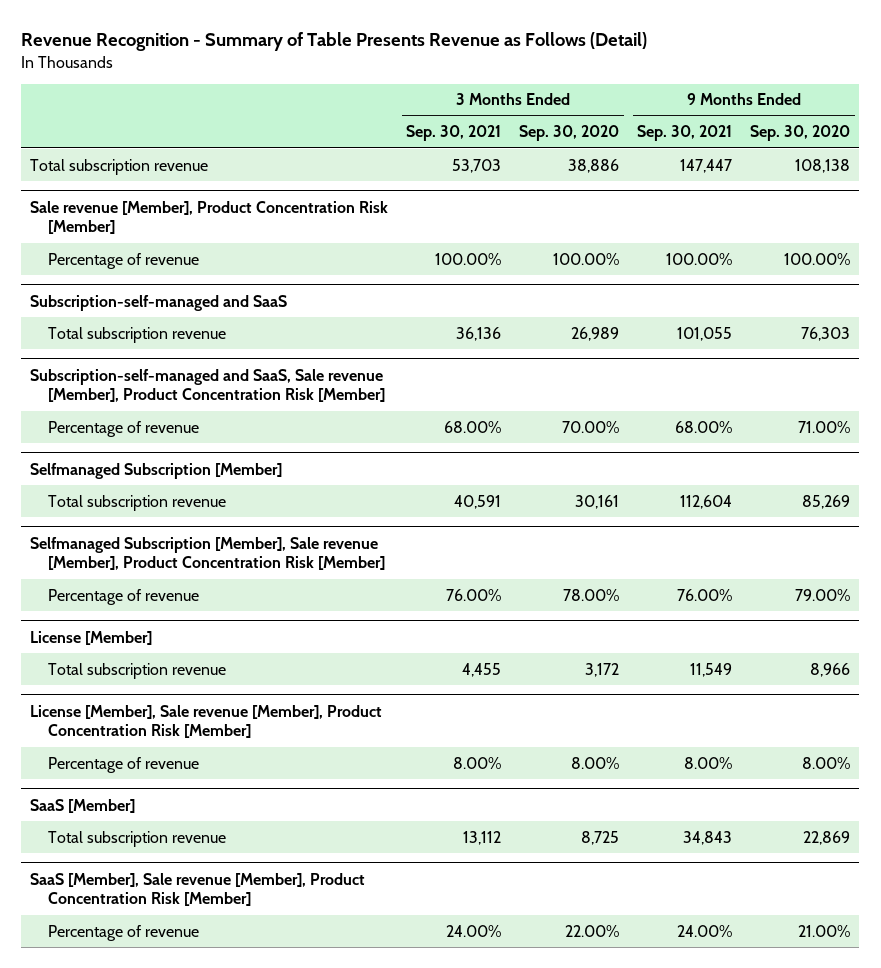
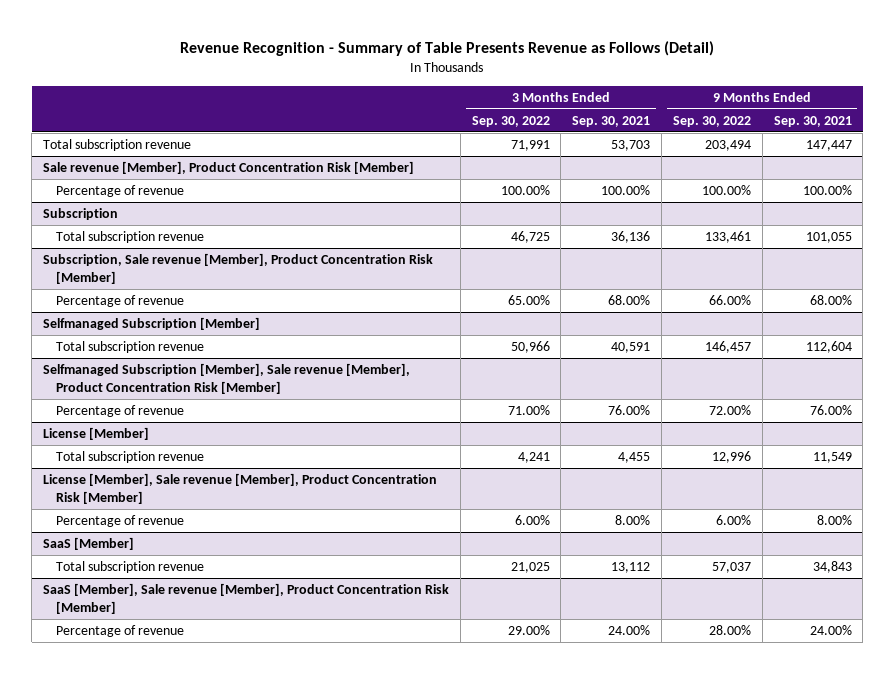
- | 3 Months Ended Sep. 30, 2021 | 3 Months Ended Sep. 30, 2020 | 9 Months Ended Sep. 30, 2021 | 9 Months Ended Sep. 30, 2020
+ | 3 Months Ended Sep. 30, 2022 | 3 Months Ended Sep. 30, 2021 | 9 Months Ended Sep. 30, 2022 | 9 Months Ended Sep. 30, 2021
- Subscription-self-managed and SaaS
+ Subscription
- Subscription-self-managed and SaaS, Sale revenue [Member], Product Concentration Risk [Member]
+ Subscription, Sale revenue [Member], Product Concentration Risk [Member]

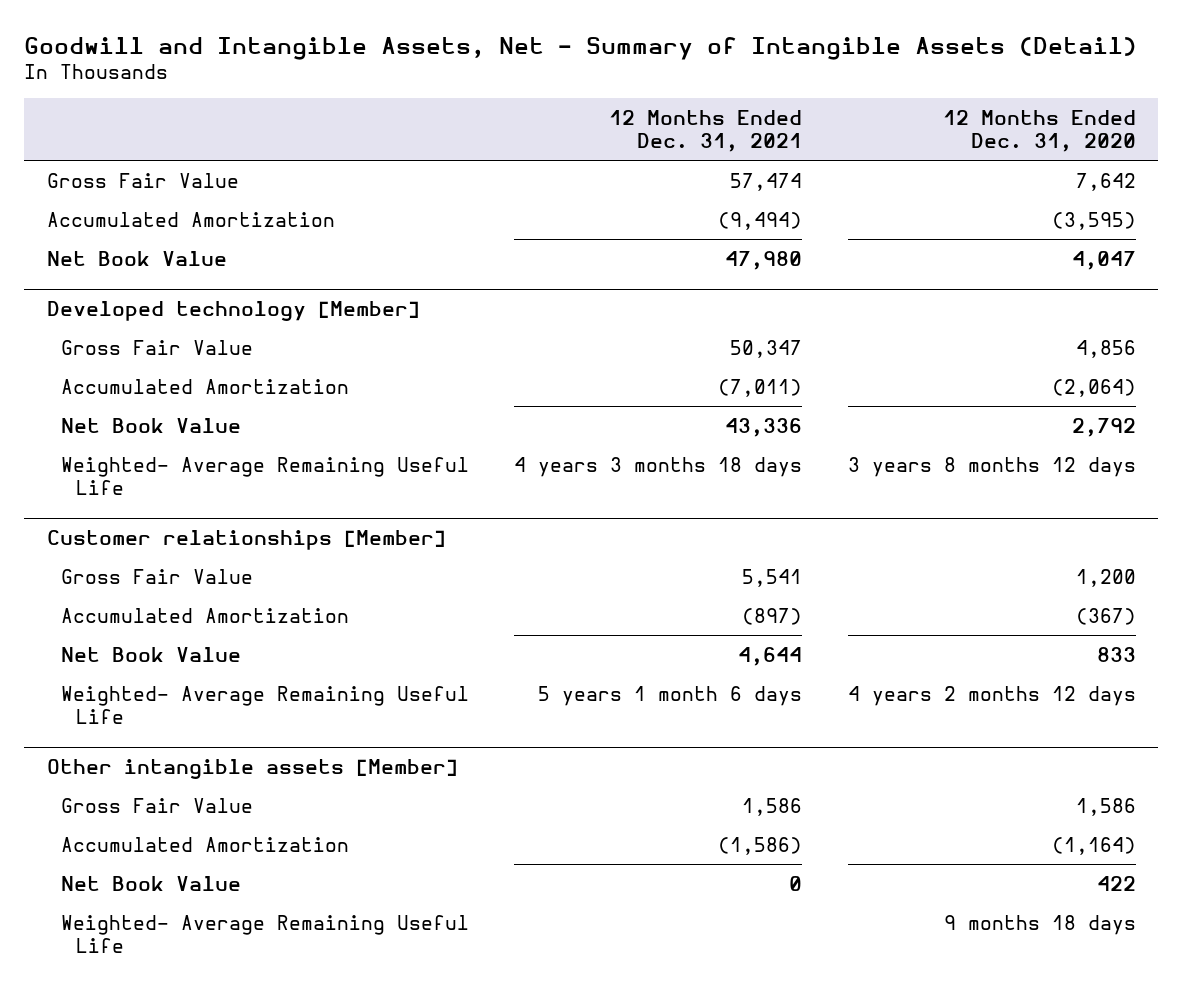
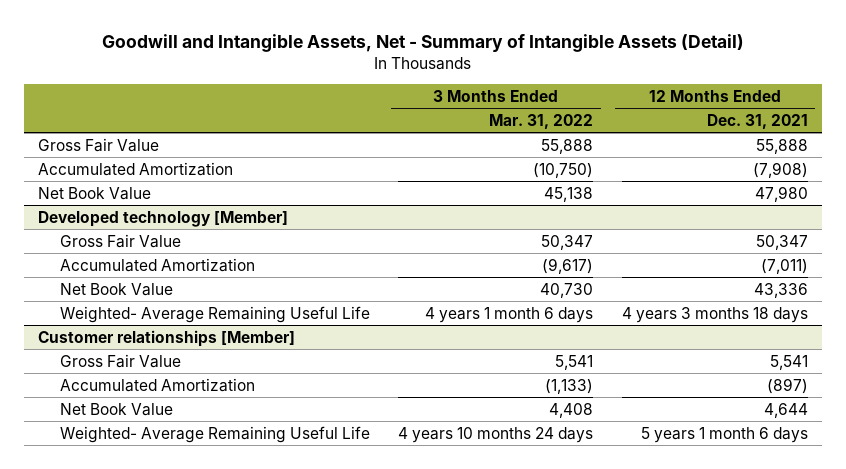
- | 12 Months Ended Dec. 31, 2021 | 12 Months Ended Dec. 31, 2020
+ | 3 Months Ended Mar. 31, 2022 | 12 Months Ended Dec. 31, 2021
- Gross Fair Value | 57,474 | 7,642
- Accumulated Amortization | (9,494) | (3,595)
+ Gross Fair Value | 55,888 | 55,888
+ Accumulated Amortization | (10,750) | (7,908)
- Other intangible assets [Member]
- Gross Fair Value | 1,586 | 1,586
- Accumulated Amortization | (1,586) | (1,164)
- Net Book Value | 0 | 422
- Weighted- Average Remaining Useful Life | | 9 months 18 days

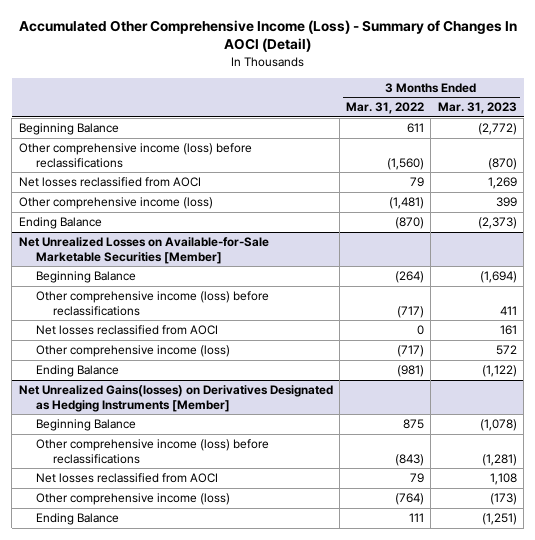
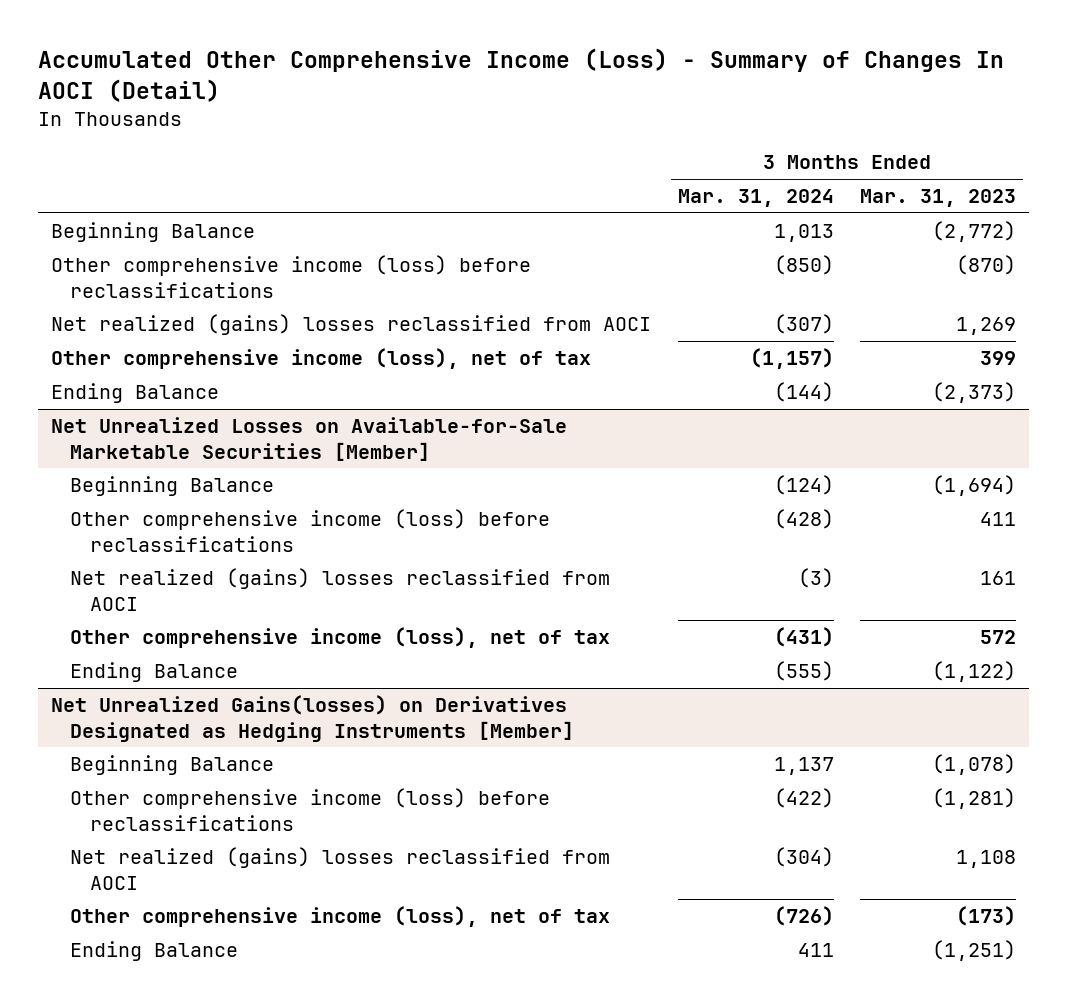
- | 3 Months Ended Mar. 31, 2022 | 3 Months Ended Mar. 31, 2023
+ | 3 Months Ended Mar. 31, 2024 | 3 Months Ended Mar. 31, 2023
- Net losses reclassified from AOCI | 79 | 1,269
- Other comprehensive income (loss) | (1,481) | 399
+ Net realized (gains) losses reclassified from AOCI | (307) | 1,269
+ Other comprehensive income (loss), net of tax | (1,157) | 399
@ Net Unrealized Losses on Available-for-Sale Marketable Securities [Member]
- Net losses reclassified from AOCI | 0 | 161
- Other comprehensive income (loss) | (717) | 572
+ Net realized (gains) losses reclassified from AOCI | (3) | 161
+ Other comprehensive income (loss), net of tax | (431) | 572
@ Net Unrealized Gains(losses) on Derivatives Designated as Hedging Instruments [Member]
- Net losses reclassified from AOCI | 79 | 1,108
- Other comprehensive income (loss) | (764) | (173)
+ Net realized (gains) losses reclassified from AOCI | (304) | 1,108
+ Other comprehensive income (loss), net of tax | (726) | (173)

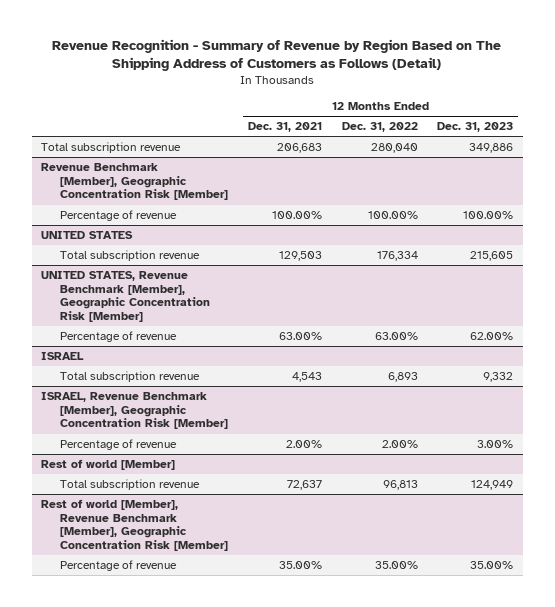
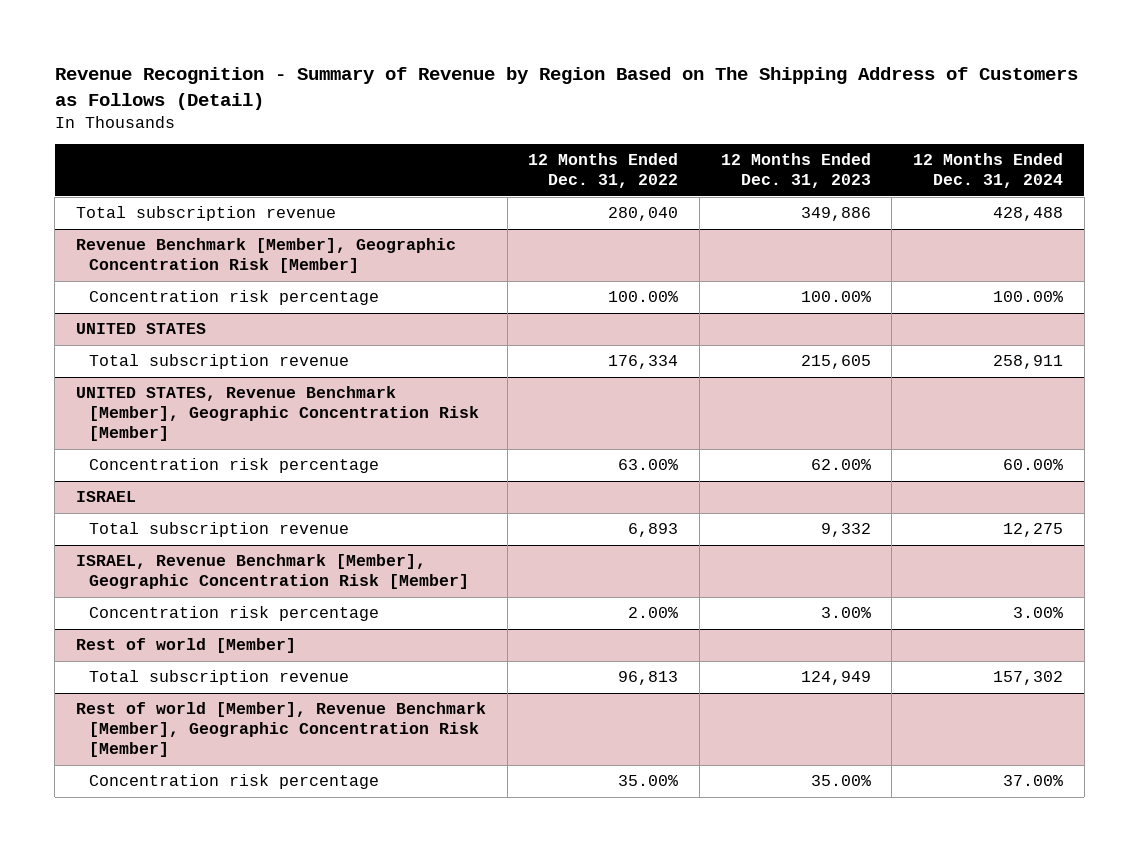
- | 12 Months Ended Dec. 31, 2021 | 12 Months Ended Dec. 31, 2022 | 12 Months Ended Dec. 31, 2023
+ | 12 Months Ended Dec. 31, 2022 | 12 Months Ended Dec. 31, 2023 | 12 Months Ended Dec. 31, 2024
@ Revenue Benchmark [Member], Geographic Concentration Risk [Member]
- Percentage of revenue | 100.00% | 100.00% | 100.00%
+ Concentration risk percentage | 100.00% | 100.00% | 100.00%
@ UNITED STATES, Revenue Benchmark [Member], Geographic Concentration Risk [Member]
- Percentage of revenue | 63.00% | 63.00% | 62.00%
+ Concentration risk percentage | 63.00% | 62.00% | 60.00%
@ ISRAEL, Revenue Benchmark [Member], Geographic Concentration Risk [Member]
- Percentage of revenue | 2.00% | 2.00% | 3.00%
+ Concentration risk percentage | 2.00% | 3.00% | 3.00%
@ Rest of world [Member], Revenue Benchmark [Member], Geographic Concentration Risk [Member]
- Percentage of revenue | 35.00% | 35.00% | 35.00%
+ Concentration risk percentage | 35.00% | 35.00% | 37.00%

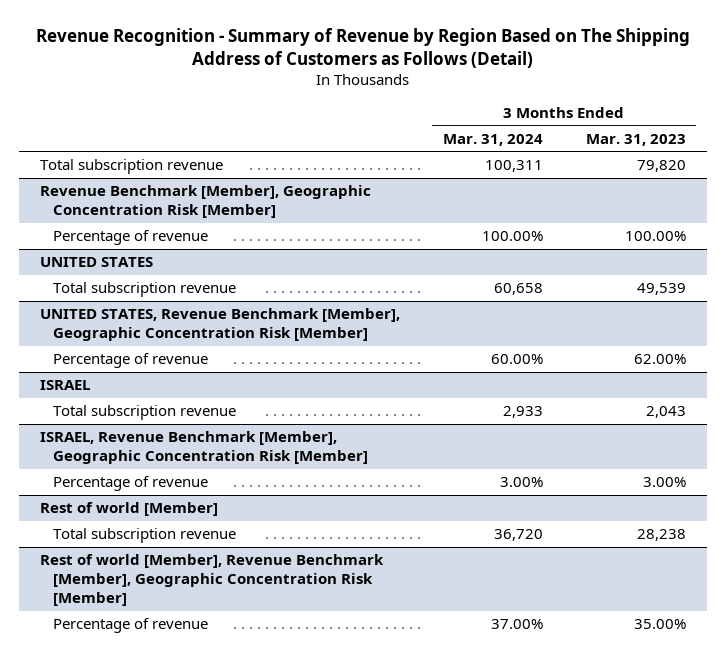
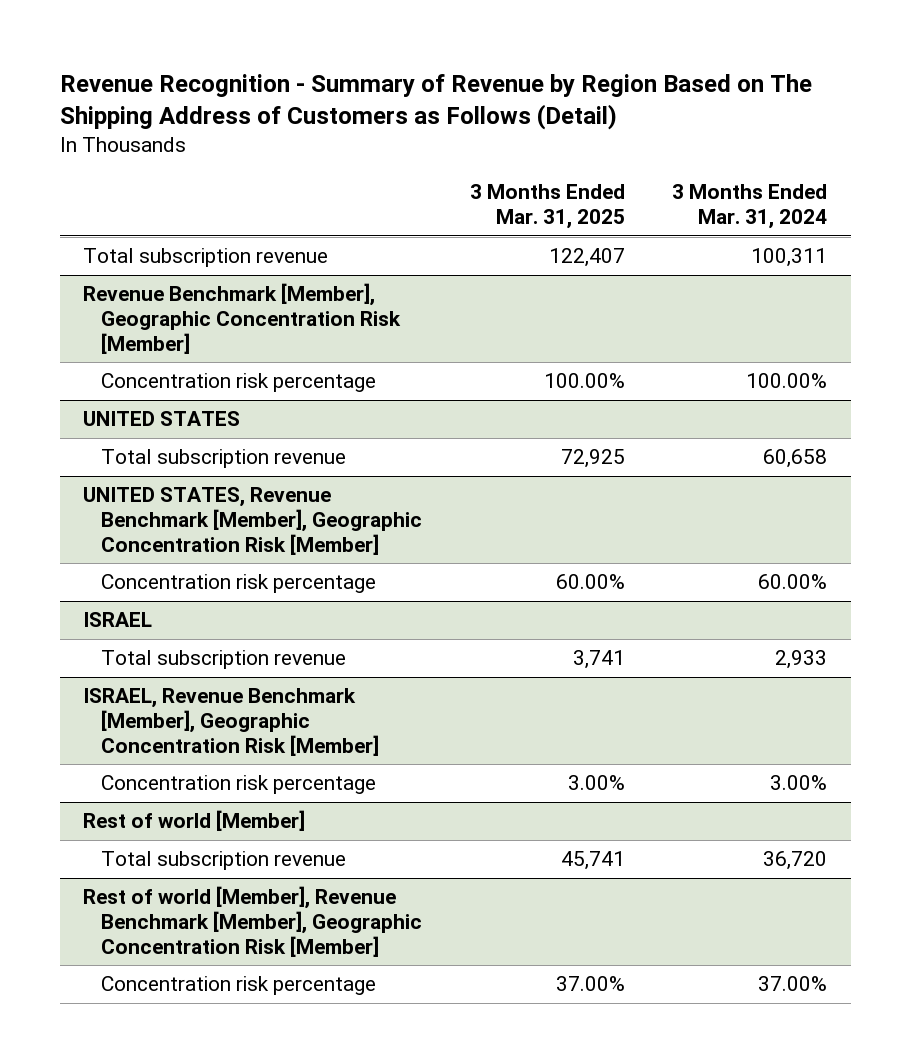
- | 3 Months Ended Mar. 31, 2024 | 3 Months Ended Mar. 31, 2023
+ | 3 Months Ended Mar. 31, 2025 | 3 Months Ended Mar. 31, 2024
@ Revenue Benchmark [Member], Geographic Concentration Risk [Member]
- Percentage of revenue | 100.00% | 100.00%
+ Concentration risk percentage | 100.00% | 100.00%
@ UNITED STATES, Revenue Benchmark [Member], Geographic Concentration Risk [Member]
- Percentage of revenue | 60.00% | 62.00%
+ Concentration risk percentage | 60.00% | 60.00%
@ ISRAEL, Revenue Benchmark [Member], Geographic Concentration Risk [Member]
- Percentage of revenue | 3.00% | 3.00%
+ Concentration risk percentage | 3.00% | 3.00%
@ Rest of world [Member], Revenue Benchmark [Member], Geographic Concentration Risk [Member]
- Percentage of revenue | 37.00% | 35.00%
+ Concentration risk percentage | 37.00% | 37.00%

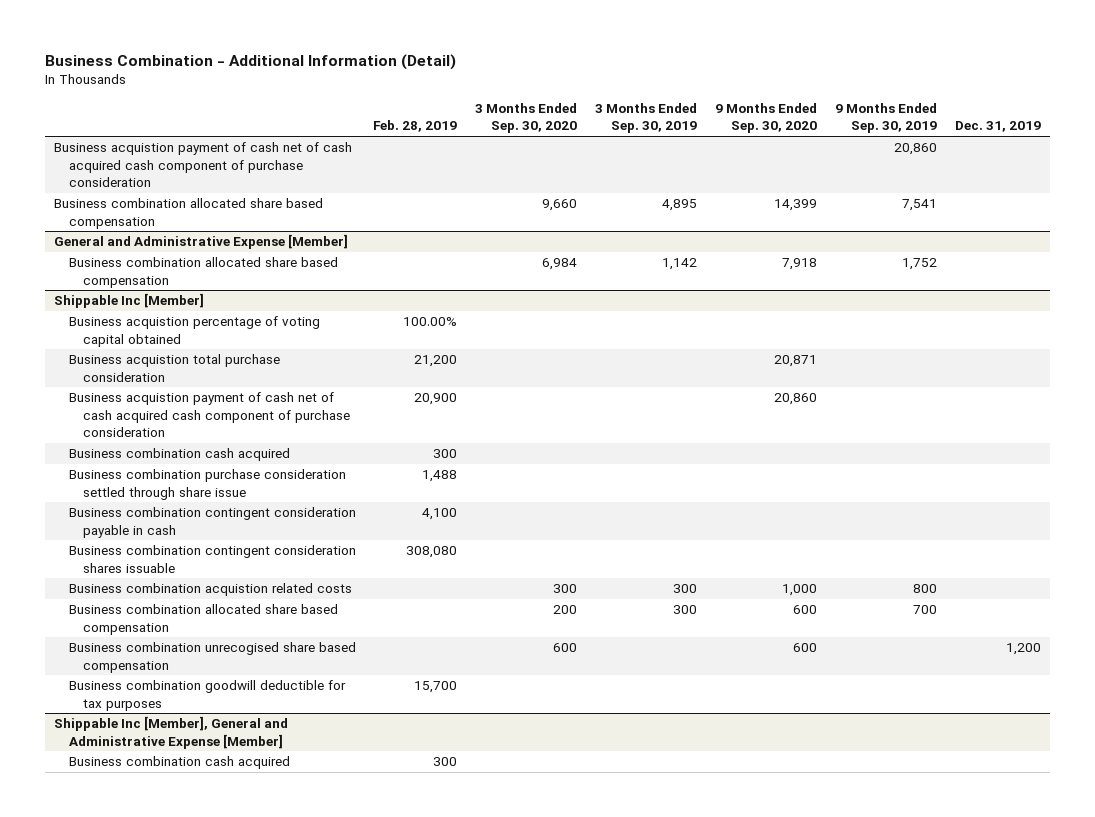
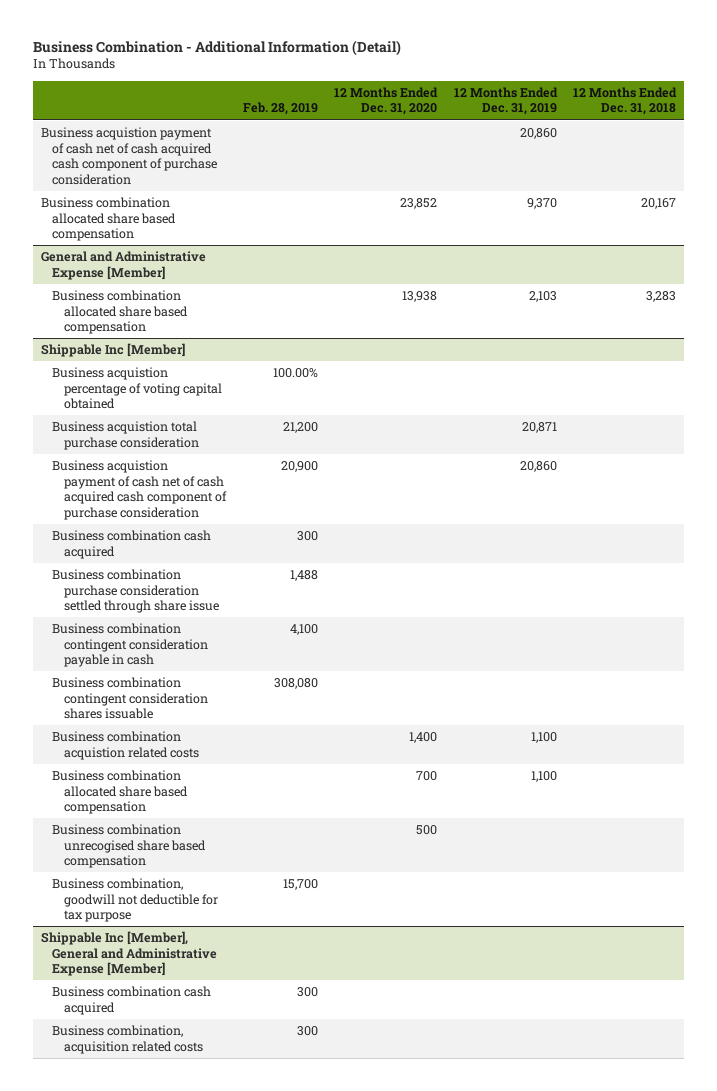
- | Feb. 28, 2019 | 3 Months Ended Sep. 30, 2020 | 3 Months Ended Sep. 30, 2019 | 9 Months Ended Sep. 30, 2020 | 9 Months Ended Sep. 30, 2019 | Dec. 31, 2019
+ | Feb. 28, 2019 | 12 Months Ended Dec. 31, 2020 | 12 Months Ended Dec. 31, 2019 | 12 Months Ended Dec. 31, 2018
@ Shippable Inc [Member]
- Business combination goodwill deductible for tax purposes | 15,700 | | | | |
+ Business combination, goodwill not deductible for tax purpose | 15,700 | | |
@ Shippable Inc [Member], General and Administrative Expense [Member]
+ Business combination, acquisition related costs | 300 | | |

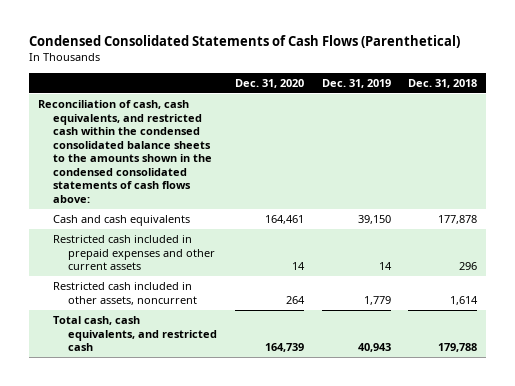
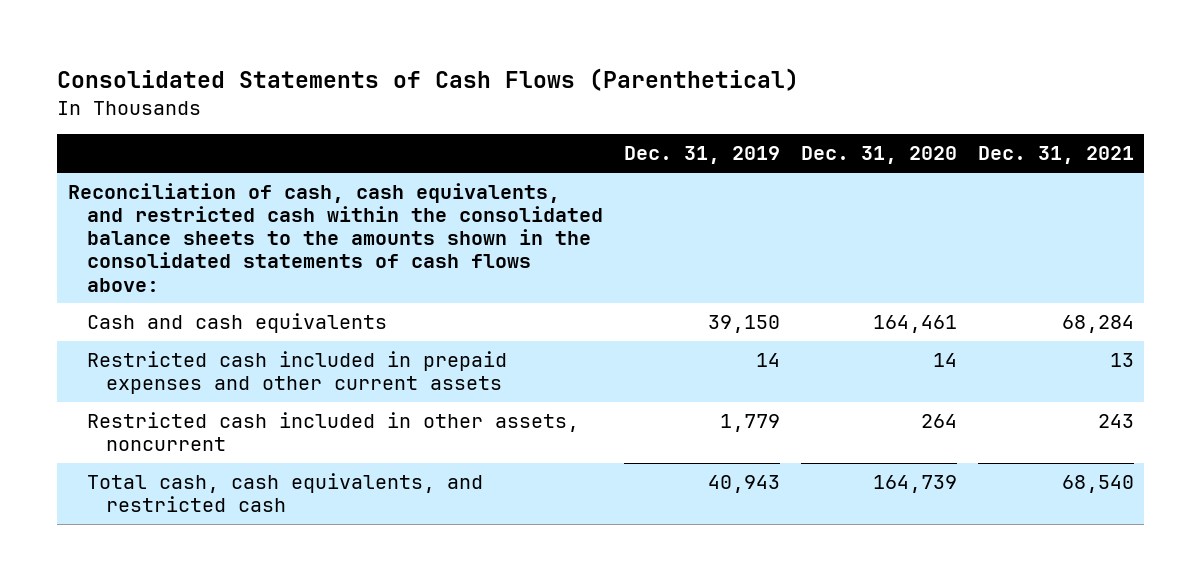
- Condensed Consolidated Statements of Cash Flows (Parenthetical)
+ Consolidated Statements of Cash Flows (Parenthetical)
- | Dec. 31, 2020 | Dec. 31, 2019 | Dec. 31, 2018
+ | Dec. 31, 2019 | Dec. 31, 2020 | Dec. 31, 2021
- Reconciliation of cash, cash equivalents, and restricted cash within the condensed consolidated balance sheets to the amounts shown in the condensed consolidated statements of cash flows above:
+ Reconciliation of cash, cash equivalents, and restricted cash within the consolidated balance sheets to the amounts shown in the consolidated statements of cash flows above:

